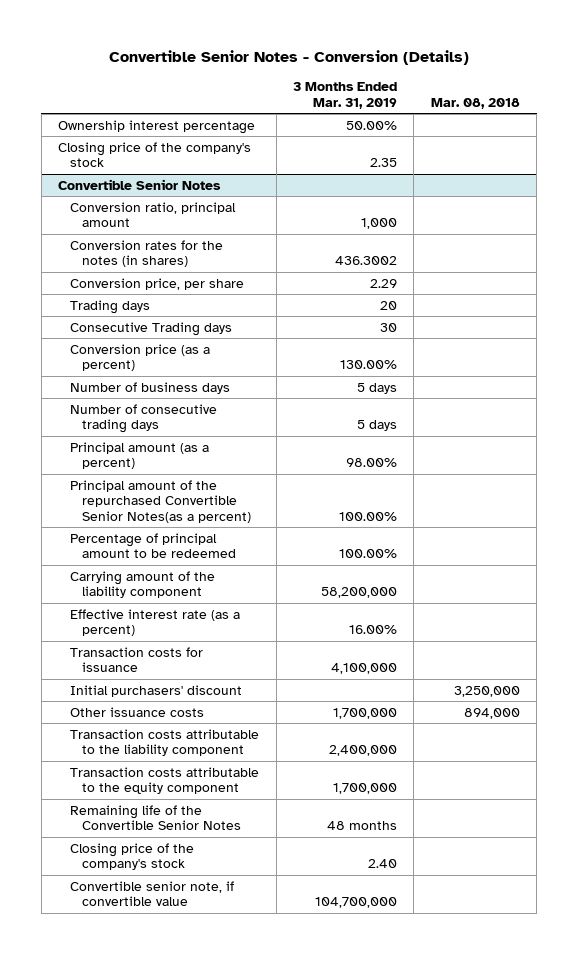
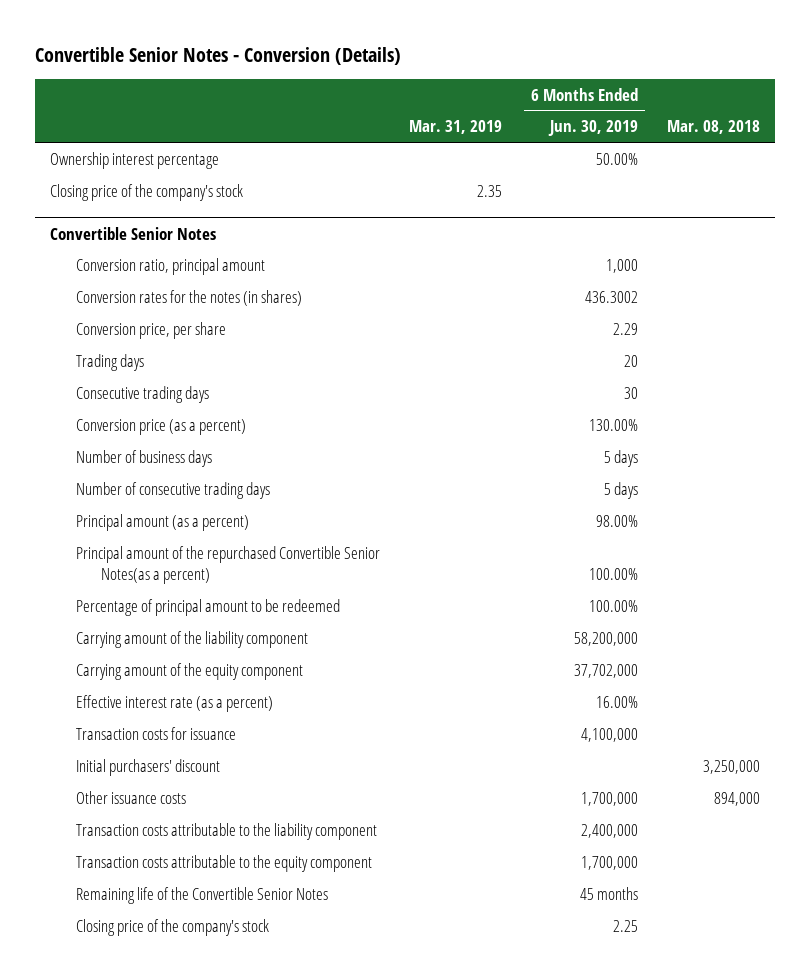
- | 3 Months Ended Mar. 31, 2019 | Mar. 08, 2018
+ | Mar. 31, 2019 | 6 Months Ended Jun. 30, 2019 | Mar. 08, 2018
@ Convertible Senior Notes
- Consecutive Trading days | 30 |
+ Consecutive trading days | | 30 |
+ Carrying amount of the equity component | | 37,702,000 |
- Convertible senior note, if convertible value | 104,700,000 |

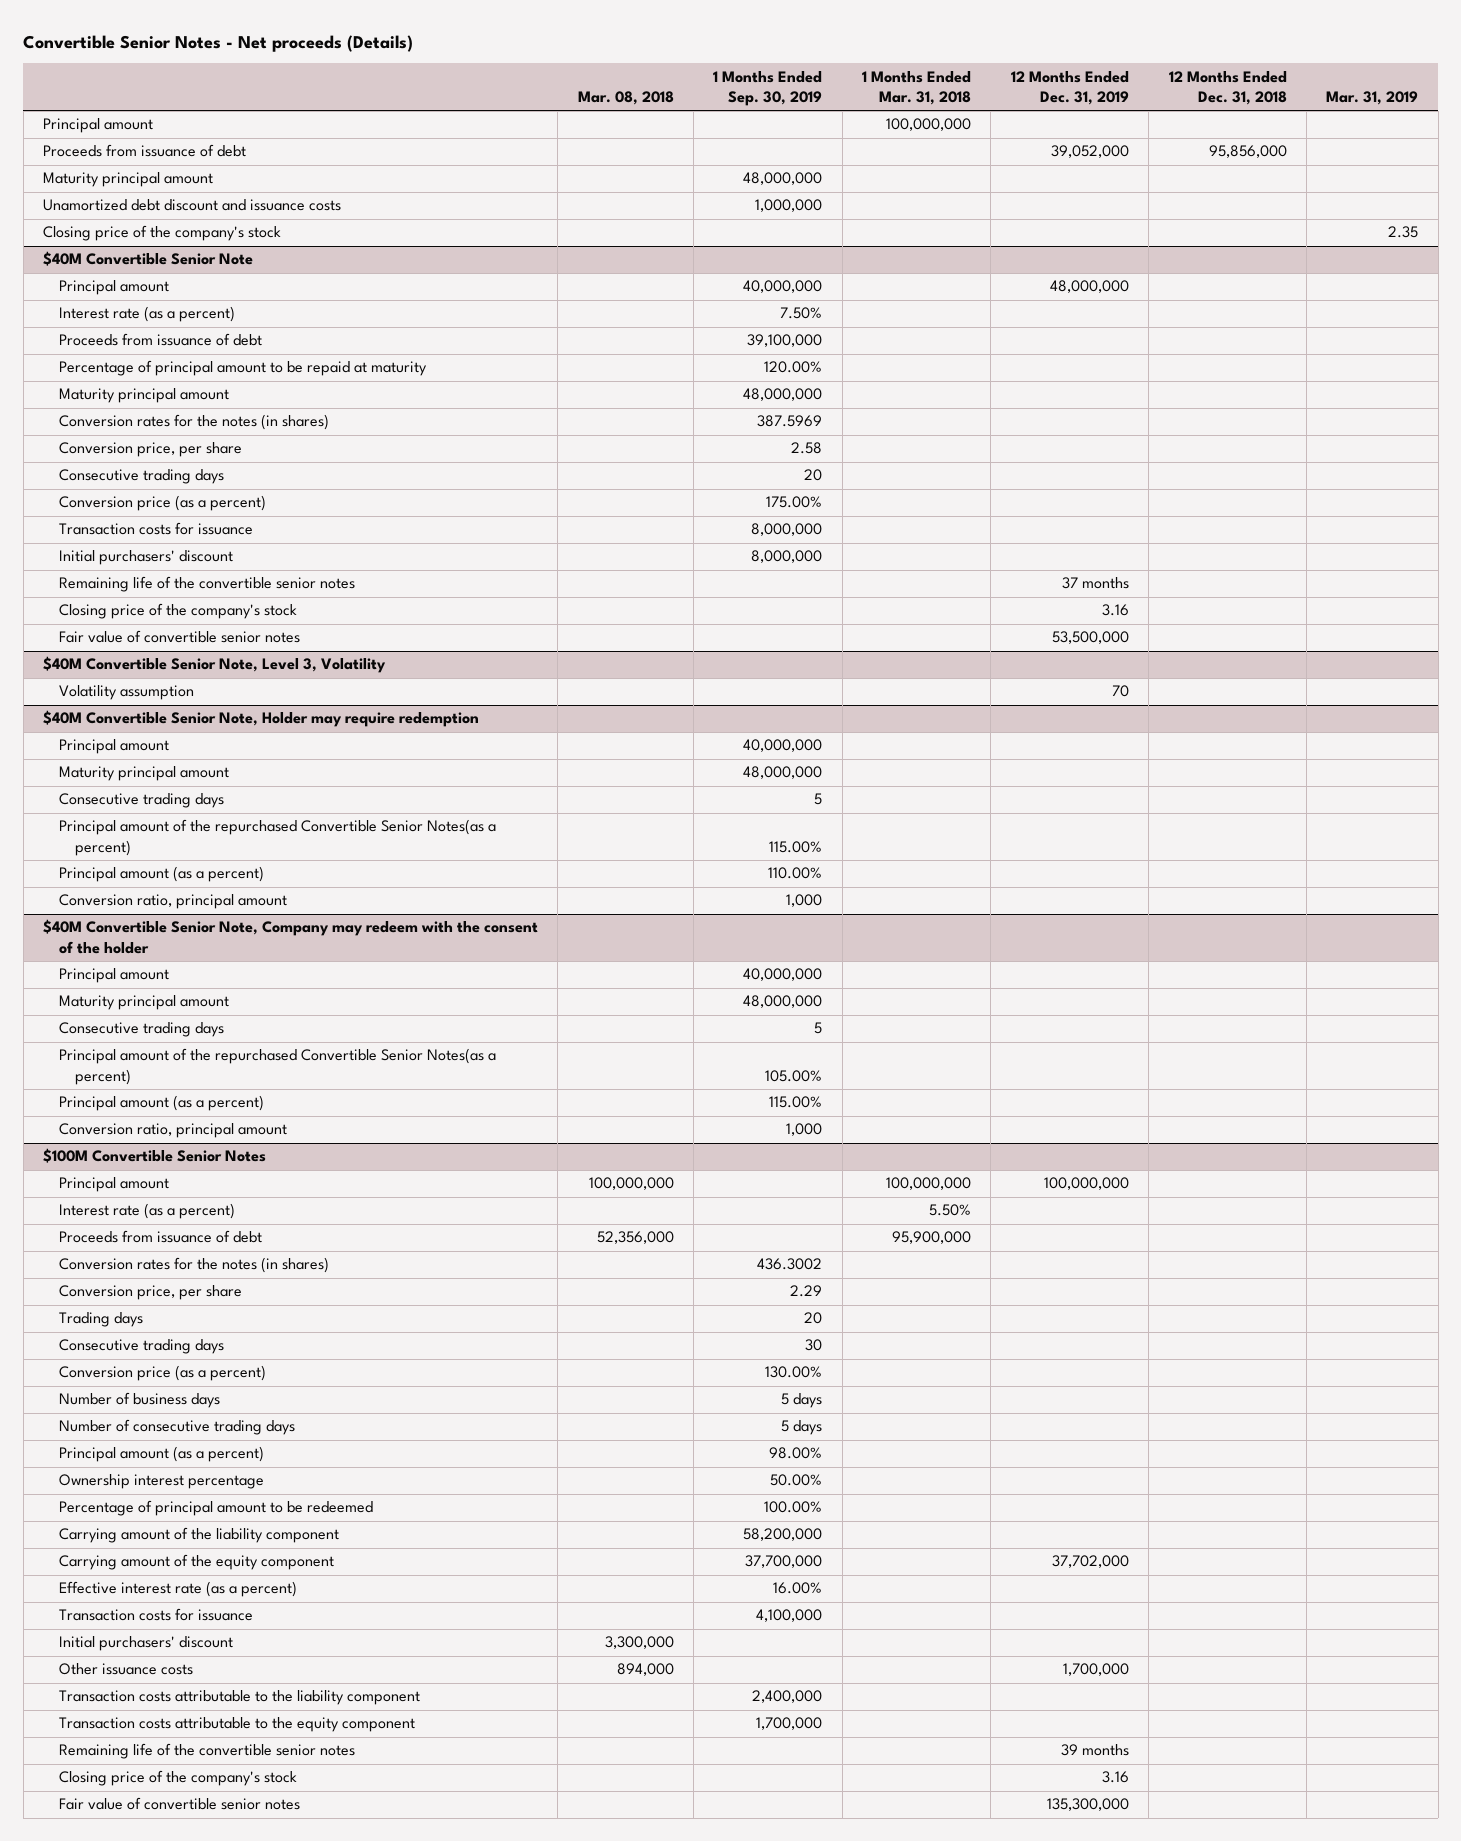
- Convertible Senior Notes - Conversion (Details)
+ Convertible Senior Notes - Net proceeds (Details)
- | Mar. 31, 2019 | 6 Months Ended Jun. 30, 2019 | Mar. 08, 2018
+ | Mar. 08, 2018 | 1 Months Ended Sep. 30, 2019 | 1 Months Ended Mar. 31, 2018 | 12 Months Ended Dec. 31, 2019 | 12 Months Ended Dec. 31, 2018 | Mar. 31, 2019
- Ownership interest percentage | | 50.00% |
+ Principal amount | | | 100,000,000 | | |
+ Proceeds from issuance of debt | | | | 39,052,000 | 95,856,000 |
+ Maturity principal amount | | 48,000,000 | | | |
+ Unamortized debt discount and issuance costs | | 1,000,000 | | | |
- Convertible Senior Notes
- Conversion ratio, principal amount | | 1,000 |
+ $40M Convertible Senior Note
+ Principal amount | | 40,000,000 | | 48,000,000 | |
+ Interest rate (as a percent) | | 7.50% | | | |
+ Proceeds from issuance of debt | | 39,100,000 | | | |
+ Percentage of principal amount to be repaid at maturity | | 120.00% | | | |
+ Maturity principal amount | | 48,000,000 | | | |
+ Conversion rates for the notes (in shares) | | 387.5969 | | | |
+ Conversion price, per share | | 2.58 | | | |
+ Consecutive trading days | | 20 | | | |
+ Conversion price (as a percent) | | 175.00% | | | |
+ Transaction costs for issuance | | 8,000,000 | | | |
+ Initial purchasers' discount | | 8,000,000 | | | |
+ Remaining life of the convertible senior notes | | | | 37 months | |
+ Closing price of the company's stock | | | | 3.16 | |
+ Fair value of convertible senior notes | | | | 53,500,000 | |
+ $40M Convertible Senior Note, Level 3, Volatility
+ Volatility assumption | | | | 70 | |
+ $40M Convertible Senior Note, Holder may require redemption
+ Principal amount | | 40,000,000 | | | |
+ Maturity principal amount | | 48,000,000 | | | |
+ Consecutive trading days | | 5 | | | |
+ Principal amount of the repurchased Convertible Senior Notes(as a percent) | | 115.00% | | | |
+ Principal amount (as a percent) | | 110.00% | | | |
+ Conversion ratio, principal amount | | 1,000 | | | |
+ $40M Convertible Senior Note, Company may redeem with the consent of the holder
+ Principal amount | | 40,000,000 | | | |
+ Maturity principal amount | | 48,000,000 | | | |
+ Consecutive trading days | | 5 | | | |
+ Principal amount of the repurchased Convertible Senior Notes(as a percent) | | 105.00% | | | |
+ Principal amount (as a percent) | | 115.00% | | | |
+ Conversion ratio, principal amount | | 1,000 | | | |
+ $100M Convertible Senior Notes
+ Principal amount | 100,000,000 | | 100,000,000 | 100,000,000 | |
+ Interest rate (as a percent) | | | 5.50% | | |
+ Proceeds from issuance of debt | 52,356,000 | | 95,900,000 | | |
- Principal amount of the repurchased Convertible Senior Notes(as a percent) | | 100.00% |
+ Ownership interest percentage | | 50.00% | | | |
- Initial purchasers' discount | | | 3,250,000
+ Initial purchasers' discount | 3,300,000 | | | | |
- Remaining life of the Convertible Senior Notes | | 45 months |
+ Remaining life of the convertible senior notes | | | | 39 months | |
+ Fair value of convertible senior notes | | | | 135,300,000 | |

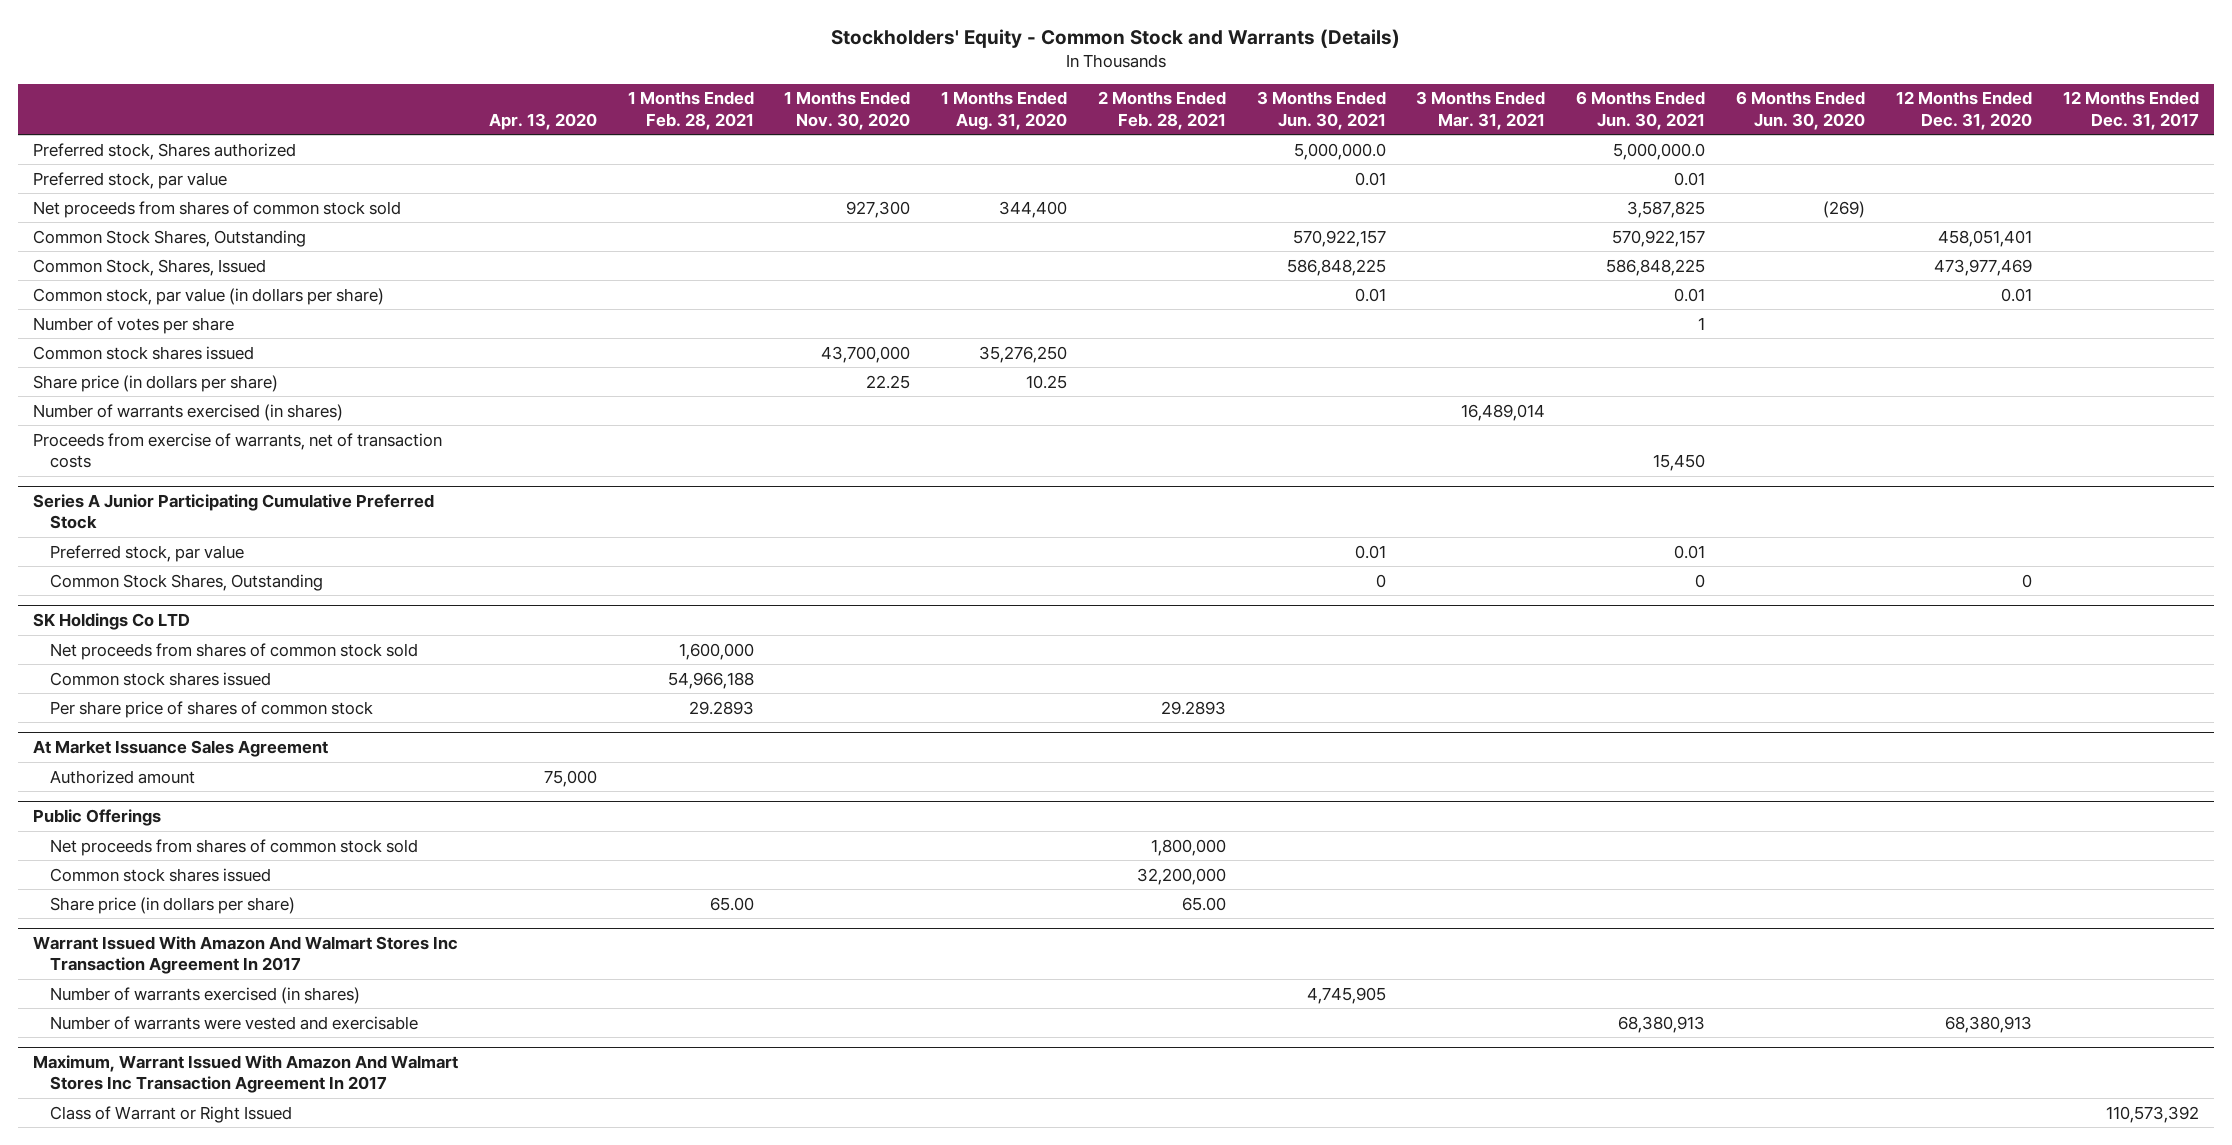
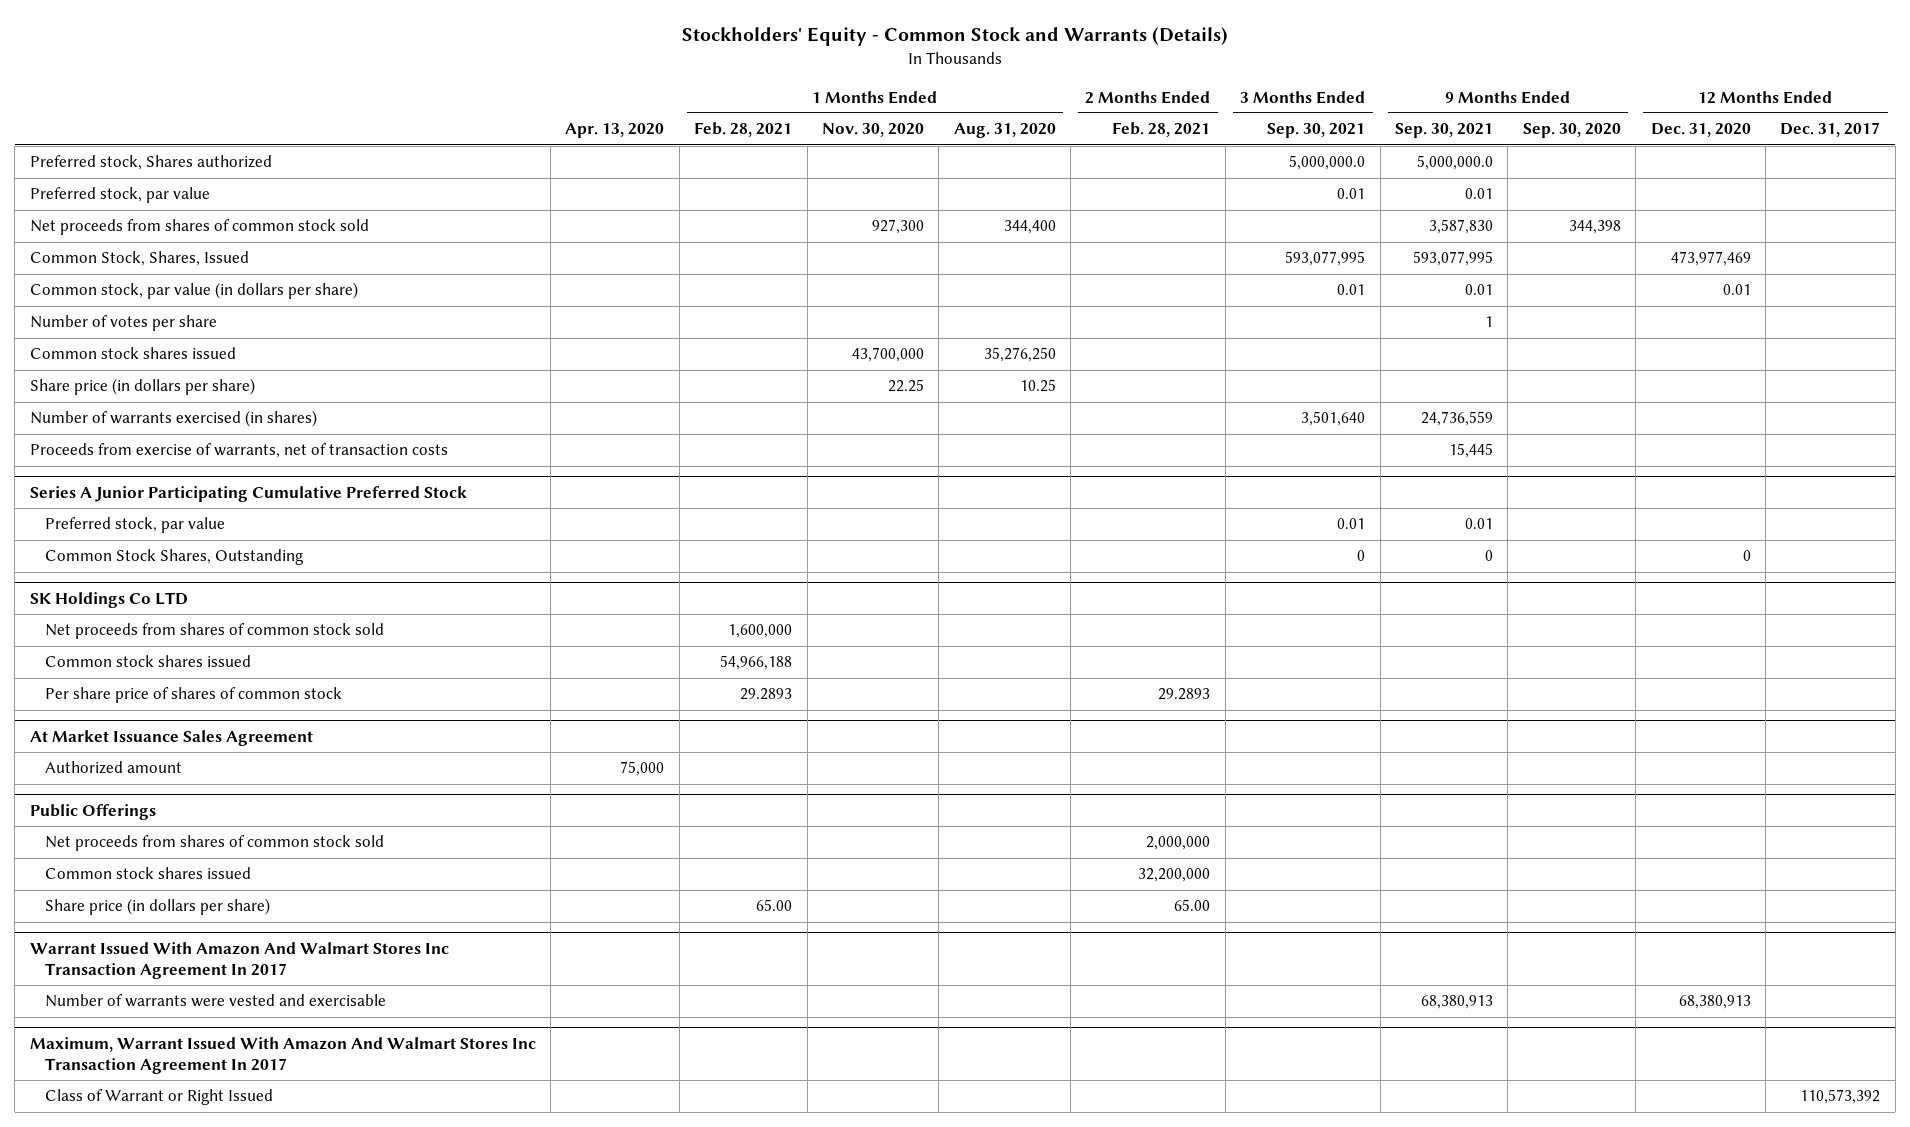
- | Apr. 13, 2020 | 1 Months Ended Feb. 28, 2021 | 1 Months Ended Nov. 30, 2020 | 1 Months Ended Aug. 31, 2020 | 2 Months Ended Feb. 28, 2021 | 3 Months Ended Jun. 30, 2021 | 3 Months Ended Mar. 31, 2021 | 6 Months Ended Jun. 30, 2021 | 6 Months Ended Jun. 30, 2020 | 12 Months Ended Dec. 31, 2020 | 12 Months Ended Dec. 31, 2017
+ | Apr. 13, 2020 | 1 Months Ended Feb. 28, 2021 | 1 Months Ended Nov. 30, 2020 | 1 Months Ended Aug. 31, 2020 | 2 Months Ended Feb. 28, 2021 | 3 Months Ended Sep. 30, 2021 | 9 Months Ended Sep. 30, 2021 | 9 Months Ended Sep. 30, 2020 | 12 Months Ended Dec. 31, 2020 | 12 Months Ended Dec. 31, 2017
- Common Stock Shares, Outstanding | | | | | | 570,922,157 | | 570,922,157 | | 458,051,401 |
@ Public Offerings
- Net proceeds from shares of common stock sold | | | | | 1,800,000 | | | | | |
+ Net proceeds from shares of common stock sold | | | | | 2,000,000 | | | | |
@ Warrant Issued With Amazon And Walmart Stores Inc Transaction Agreement In 2017
- Number of warrants exercised (in shares) | | | | | | 4,745,905 | | | | |

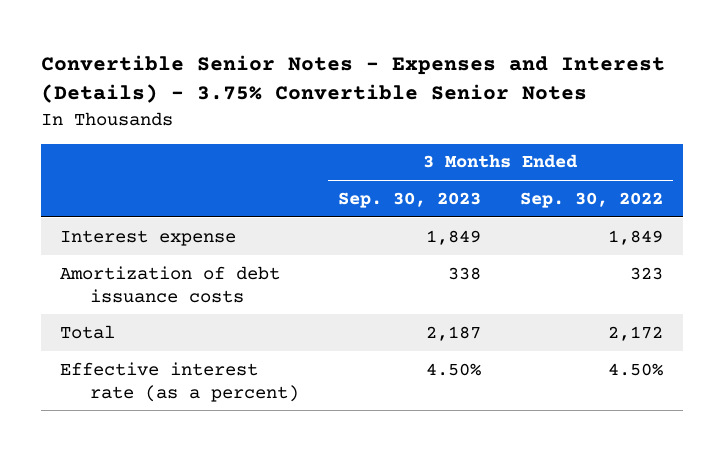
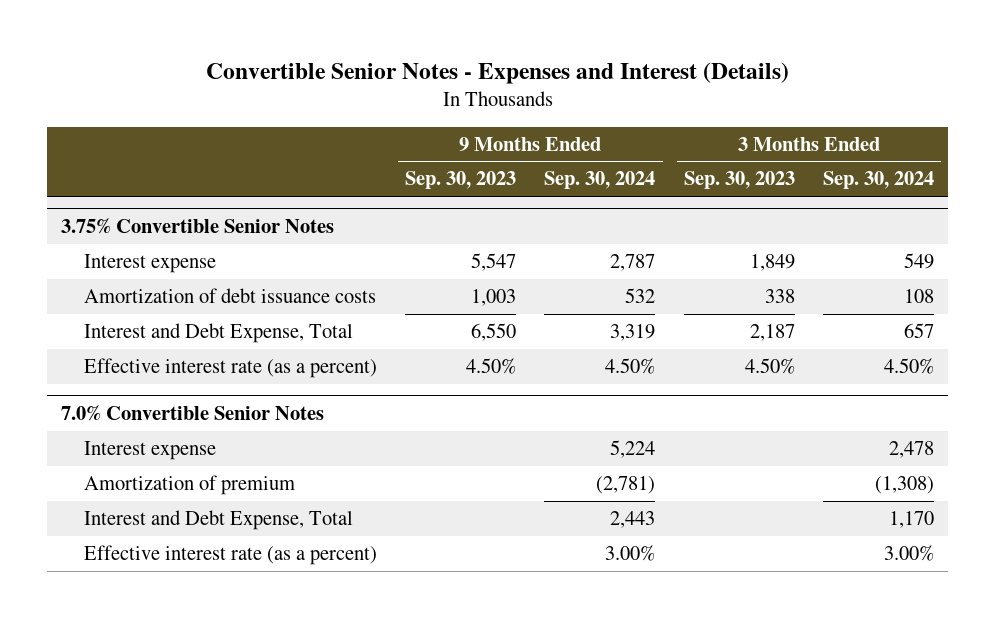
- Convertible Senior Notes - Expenses and Interest (Details) - 3.75% Convertible Senior Notes
+ Convertible Senior Notes - Expenses and Interest (Details)
- | 3 Months Ended Sep. 30, 2023 | 3 Months Ended Sep. 30, 2022
+ | 9 Months Ended Sep. 30, 2023 | 9 Months Ended Sep. 30, 2024 | 3 Months Ended Sep. 30, 2023 | 3 Months Ended Sep. 30, 2024
+ 3.75% Convertible Senior Notes
- Total | 2,187 | 2,172
+ Interest and Debt Expense, Total | 6,550 | 3,319 | 2,187 | 657
+ 7.0% Convertible Senior Notes
+ Interest expense | | 5,224 | | 2,478
+ Amortization of premium | | (2,781) | | (1,308)
+ Interest and Debt Expense, Total | | 2,443 | | 1,170
+ Effective interest rate (as a percent) | | 3.00% | | 3.00%

